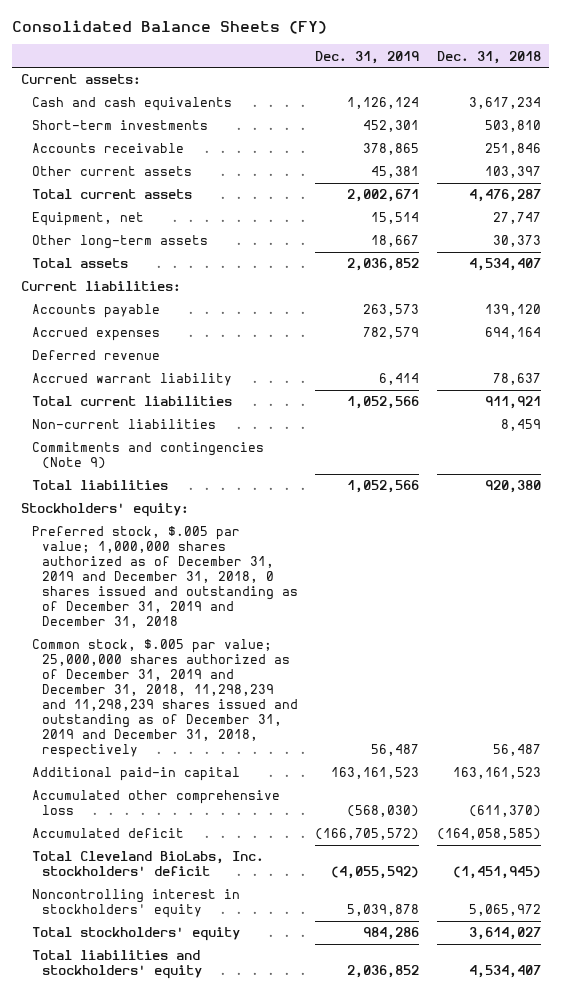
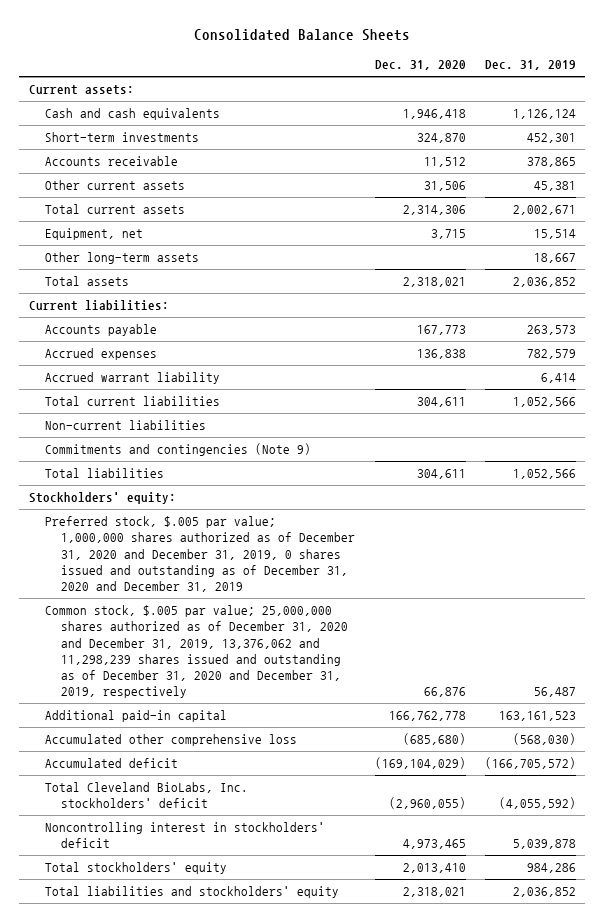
- Consolidated Balance Sheets (FY)
+ Consolidated Balance Sheets
- | Dec. 31, 2019 | Dec. 31, 2018
+ | Dec. 31, 2020 | Dec. 31, 2019
- Deferred revenue
- Preferred stock, $.005 par value; 1,000,000 shares authorized as of December 31, 2019 and December 31, 2018, 0 shares issued and outstanding as of December 31, 2019 and December 31, 2018
- Common stock, $.005 par value; 25,000,000 shares authorized as of December 31, 2019 and December 31, 2018, 11,298,239 and 11,298,239 shares issued and outstanding as of December 31, 2019 and December 31, 2018, respectively | 56,487 | 56,487
+ Preferred stock, $.005 par value; 1,000,000 shares authorized as of December 31, 2020 and December 31, 2019, 0 shares issued and outstanding as of December 31, 2020 and December 31, 2019
+ Common stock, $.005 par value; 25,000,000 shares authorized as of December 31, 2020 and December 31, 2019, 13,376,062 and 11,298,239 shares issued and outstanding as of December 31, 2020 and December 31, 2019, respectively | 66,876 | 56,487
- Noncontrolling interest in stockholders' equity | 5,039,878 | 5,065,972
+ Noncontrolling interest in stockholders' deficit | 4,973,465 | 5,039,878

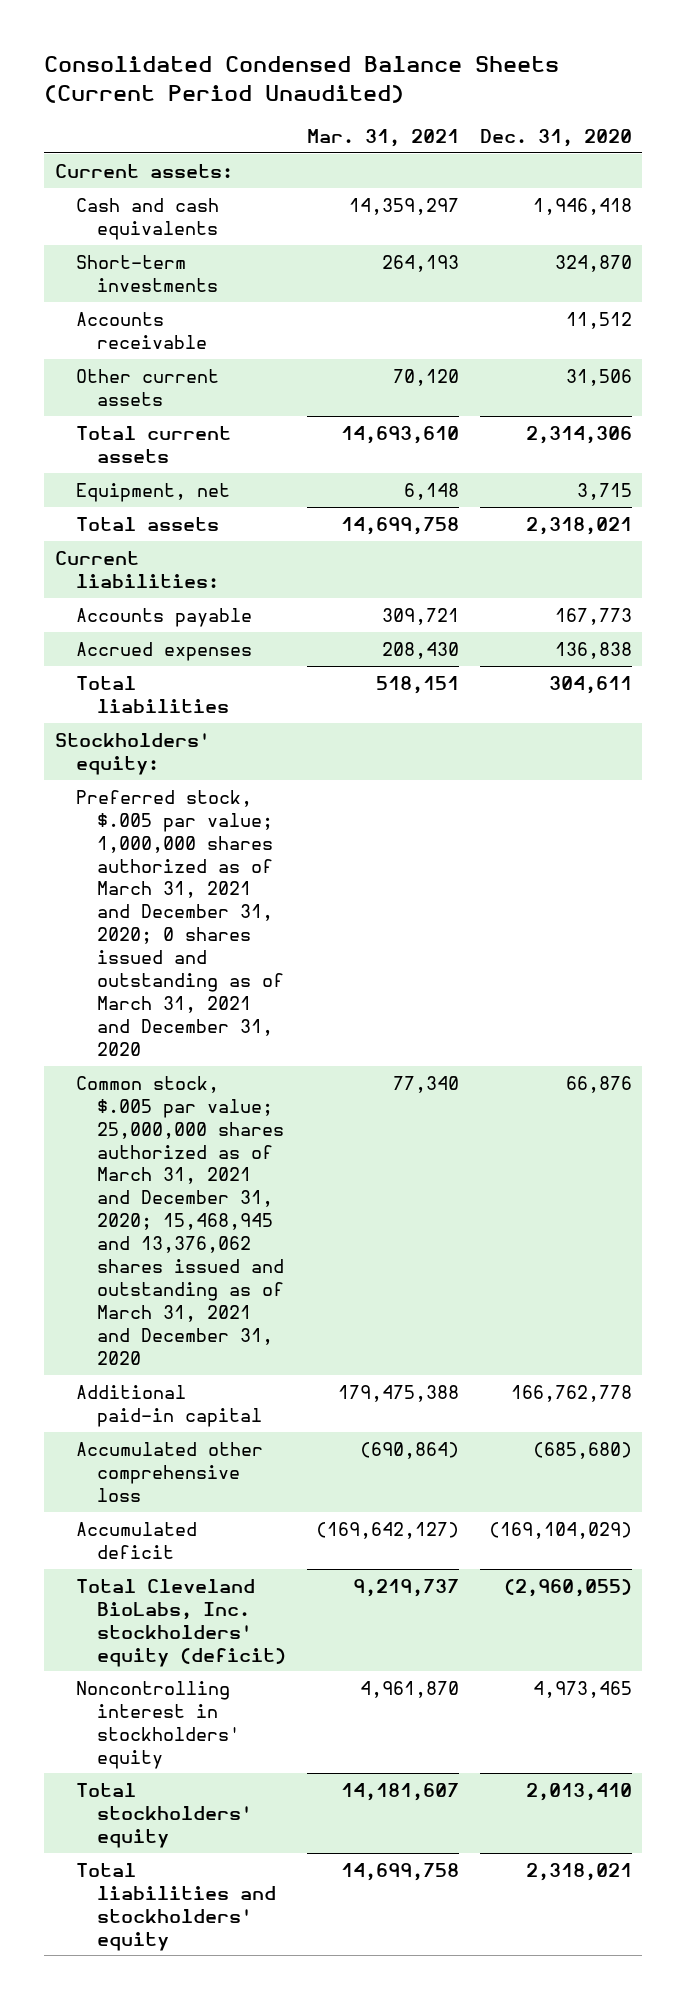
- Consolidated Balance Sheets
+ Consolidated Condensed Balance Sheets (Current Period Unaudited)
- | Dec. 31, 2020 | Dec. 31, 2019
+ | Mar. 31, 2021 | Dec. 31, 2020
- Other long-term assets | | 18,667
- Accrued warrant liability | | 6,414
- Total current liabilities | 304,611 | 1,052,566
- Non-current liabilities
- Commitments and contingencies (Note 9)
- Preferred stock, $.005 par value; 1,000,000 shares authorized as of December 31, 2020 and December 31, 2019, 0 shares issued and outstanding as of December 31, 2020 and December 31, 2019
- Common stock, $.005 par value; 25,000,000 shares authorized as of December 31, 2020 and December 31, 2019, 13,376,062 and 11,298,239 shares issued and outstanding as of December 31, 2020 and December 31, 2019, respectively | 66,876 | 56,487
+ Preferred stock, $.005 par value; 1,000,000 shares authorized as of March 31, 2021 and December 31, 2020; 0 shares issued and outstanding as of March 31, 2021 and December 31, 2020
+ Common stock, $.005 par value; 25,000,000 shares authorized as of March 31, 2021 and December 31, 2020; 15,468,945 and 13,376,062 shares issued and outstanding as of March 31, 2021 and December 31, 2020 | 77,340 | 66,876
- Total Cleveland BioLabs, Inc. stockholders' deficit | (2,960,055) | (4,055,592)
- Noncontrolling interest in stockholders' deficit | 4,973,465 | 5,039,878
+ Total Cleveland BioLabs, Inc. stockholders' equity (deficit) | 9,219,737 | (2,960,055)
+ Noncontrolling interest in stockholders' equity | 4,961,870 | 4,973,465

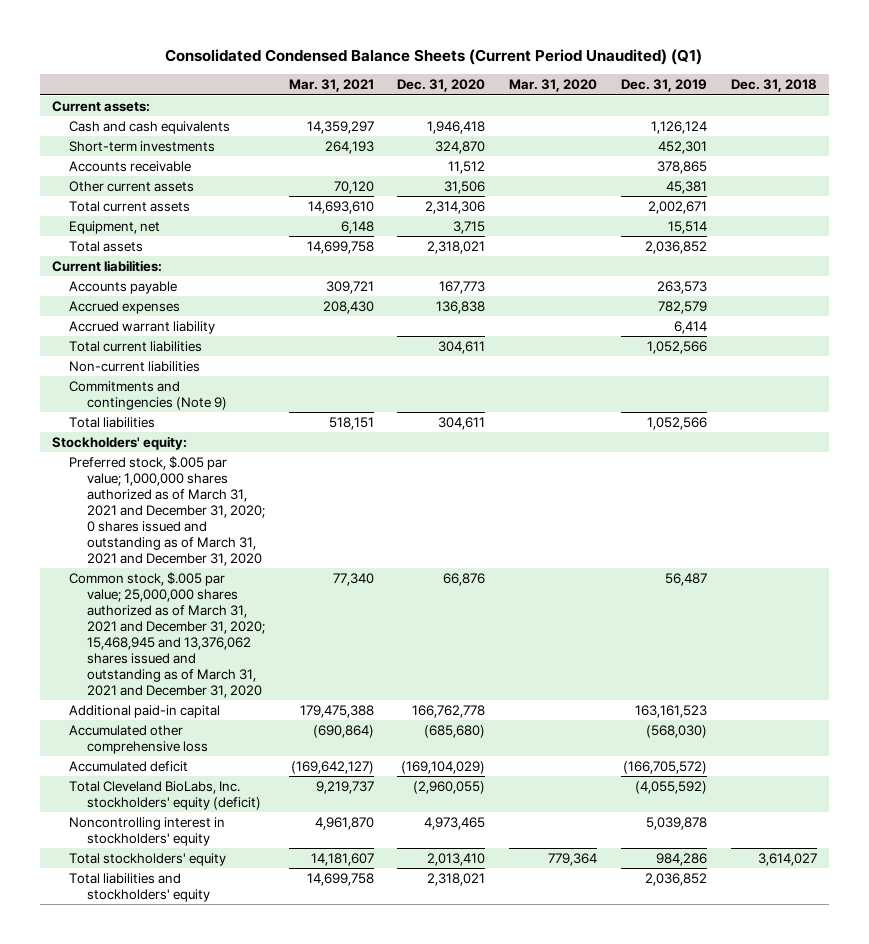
- Consolidated Condensed Balance Sheets (Current Period Unaudited)
+ Consolidated Condensed Balance Sheets (Current Period Unaudited) (Q1)
- | Mar. 31, 2021 | Dec. 31, 2020
+ | Mar. 31, 2021 | Dec. 31, 2020 | Mar. 31, 2020 | Dec. 31, 2019 | Dec. 31, 2018
+ Accrued warrant liability | | | | 6,414 |
+ Total current liabilities | | 304,611 | | 1,052,566 |
+ Non-current liabilities
+ Commitments and contingencies (Note 9)

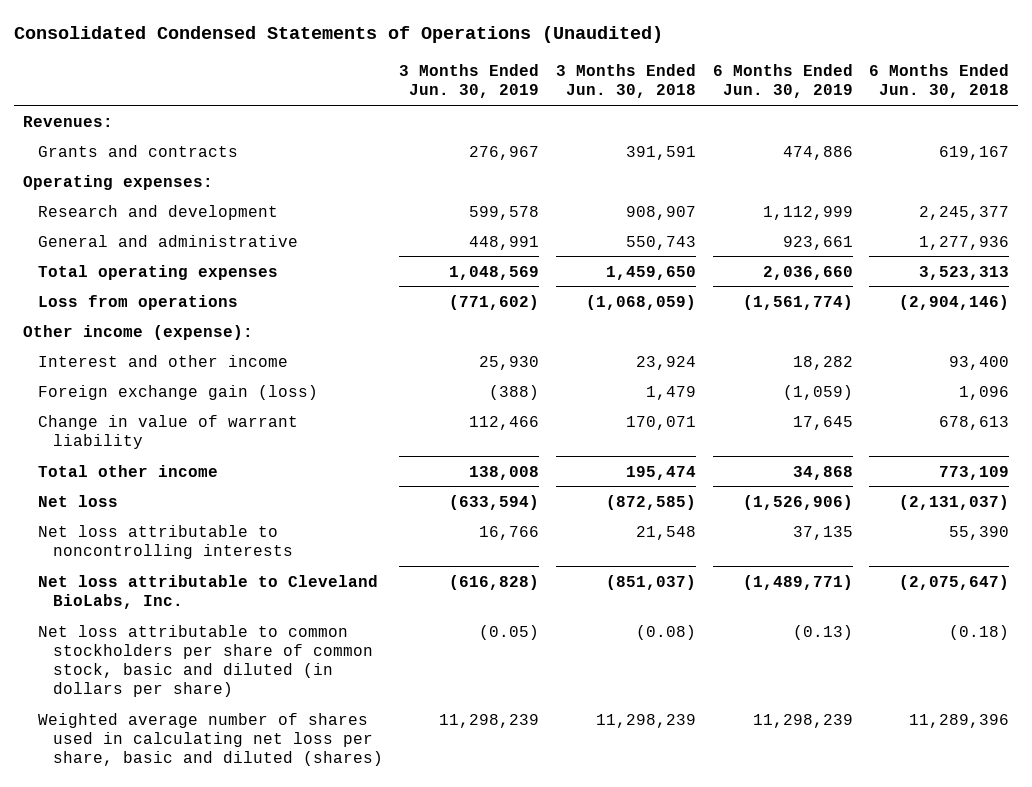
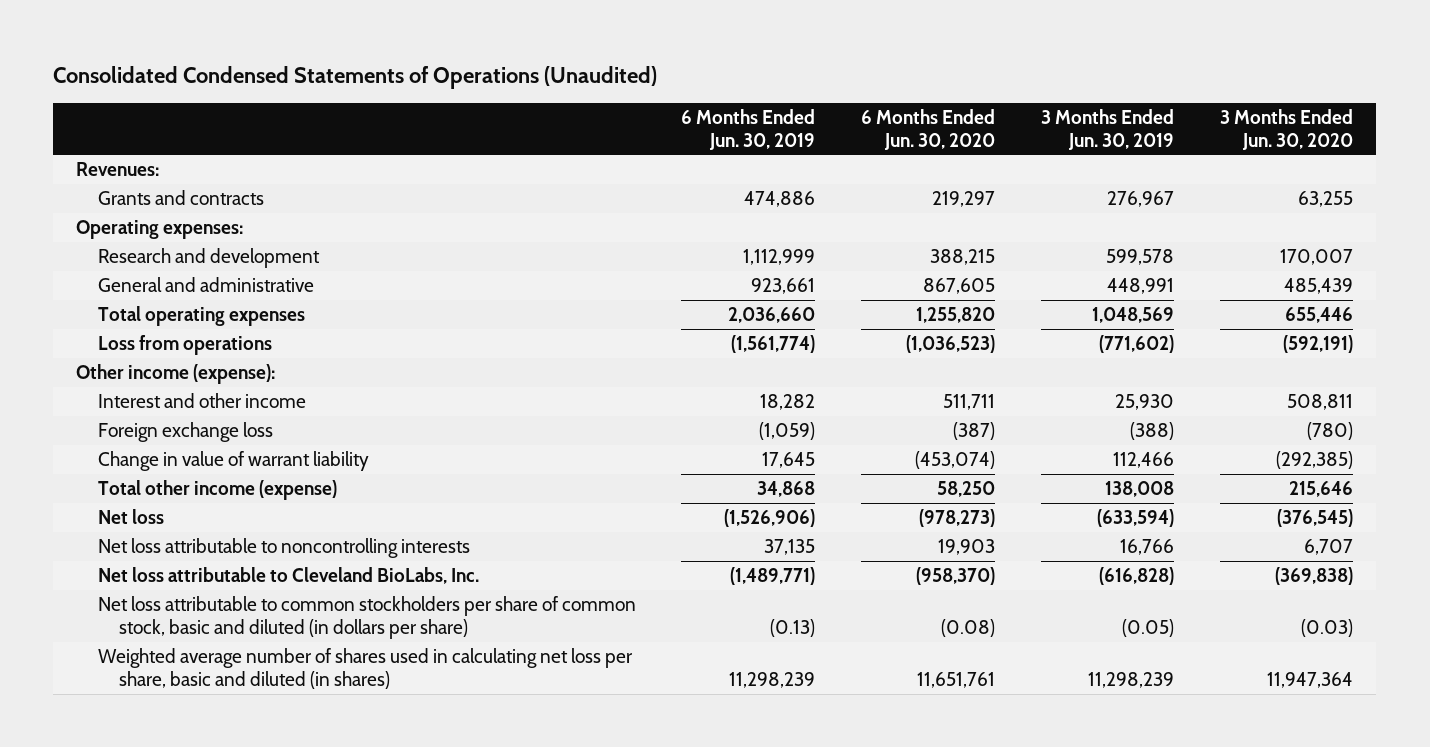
- | 3 Months Ended Jun. 30, 2019 | 3 Months Ended Jun. 30, 2018 | 6 Months Ended Jun. 30, 2019 | 6 Months Ended Jun. 30, 2018
+ | 6 Months Ended Jun. 30, 2019 | 6 Months Ended Jun. 30, 2020 | 3 Months Ended Jun. 30, 2019 | 3 Months Ended Jun. 30, 2020
- Foreign exchange gain (loss) | (388) | 1,479 | (1,059) | 1,096
+ Foreign exchange loss | (1,059) | (387) | (388) | (780)
- Total other income | 138,008 | 195,474 | 34,868 | 773,109
+ Total other income (expense) | 34,868 | 58,250 | 138,008 | 215,646
- Weighted average number of shares used in calculating net loss per share, basic and diluted (shares) | 11,298,239 | 11,298,239 | 11,298,239 | 11,289,396
+ Weighted average number of shares used in calculating net loss per share, basic and diluted (in shares) | 11,298,239 | 11,651,761 | 11,298,239 | 11,947,364

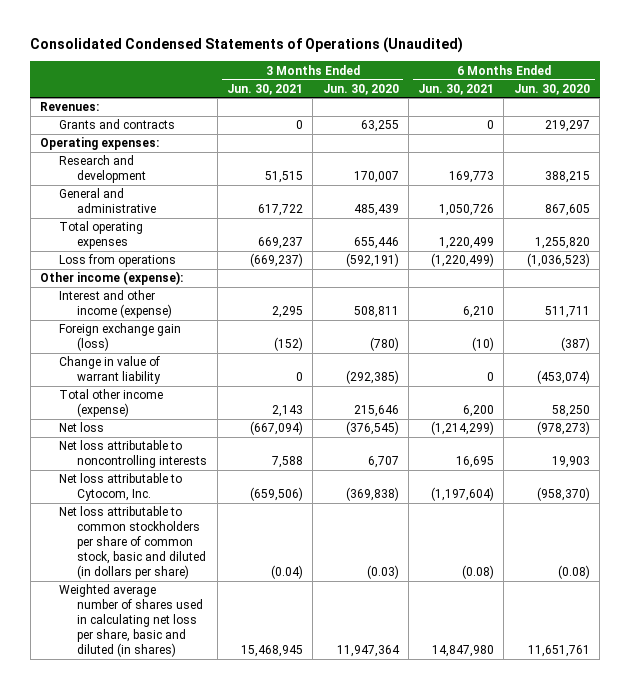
- | 6 Months Ended Jun. 30, 2019 | 6 Months Ended Jun. 30, 2020 | 3 Months Ended Jun. 30, 2019 | 3 Months Ended Jun. 30, 2020
+ | 3 Months Ended Jun. 30, 2021 | 3 Months Ended Jun. 30, 2020 | 6 Months Ended Jun. 30, 2021 | 6 Months Ended Jun. 30, 2020
- Interest and other income | 18,282 | 511,711 | 25,930 | 508,811
- Foreign exchange loss | (1,059) | (387) | (388) | (780)
+ Interest and other income (expense) | 2,295 | 508,811 | 6,210 | 511,711
+ Foreign exchange gain (loss) | (152) | (780) | (10) | (387)
- Net loss attributable to Cleveland BioLabs, Inc. | (1,489,771) | (958,370) | (616,828) | (369,838)
+ Net loss attributable to Cytocom, Inc. | (659,506) | (369,838) | (1,197,604) | (958,370)

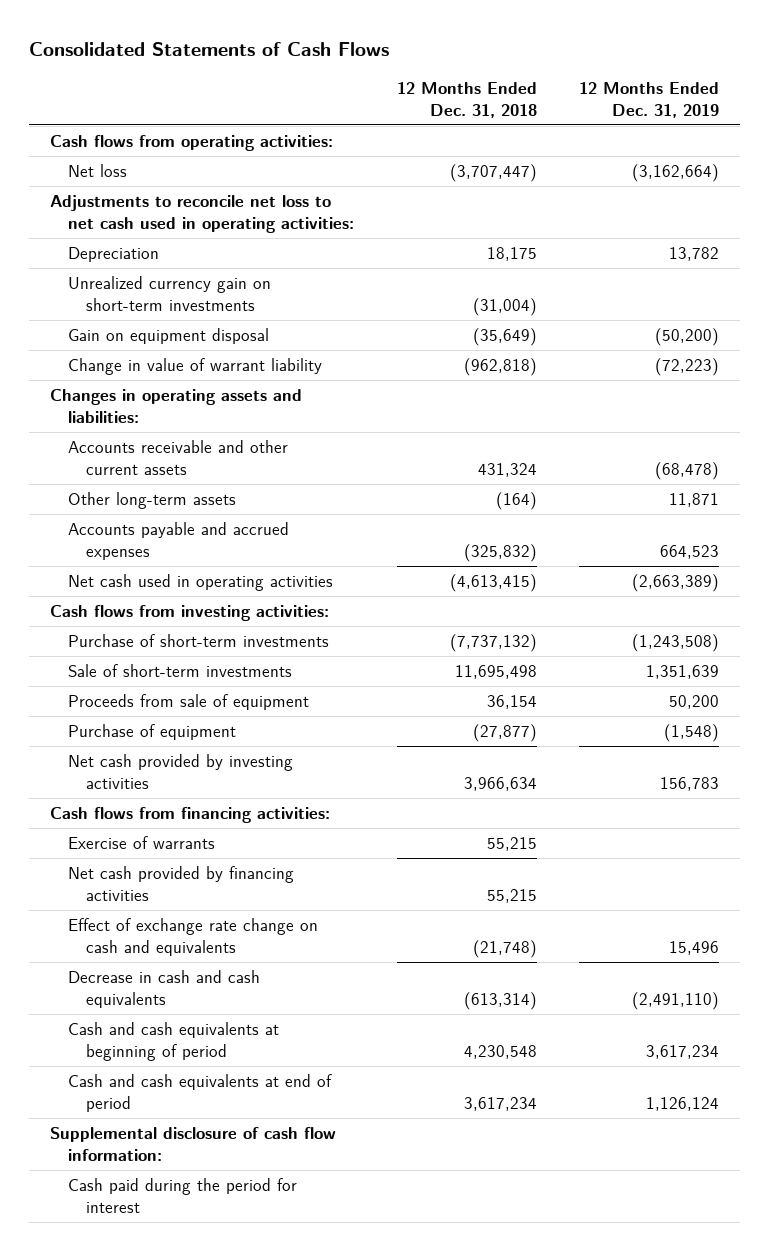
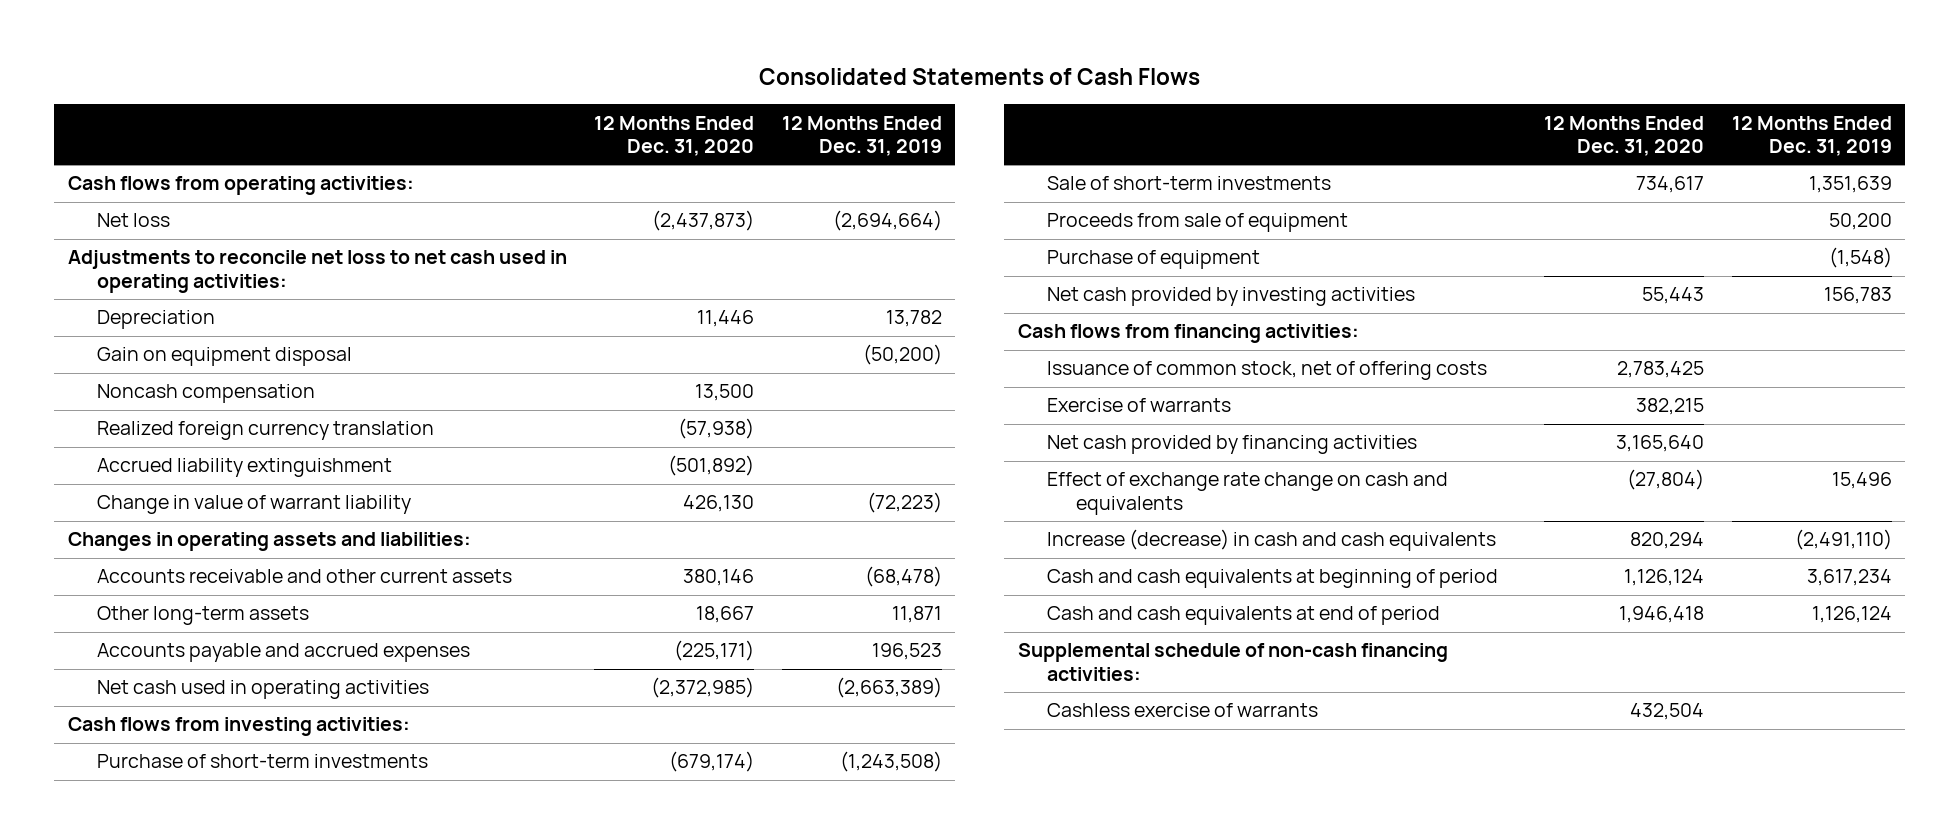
- | 12 Months Ended Dec. 31, 2018 | 12 Months Ended Dec. 31, 2019
+ | 12 Months Ended Dec. 31, 2020 | 12 Months Ended Dec. 31, 2019
- Net loss | (3,707,447) | (3,162,664)
+ Net loss | (2,437,873) | (2,694,664)
- Unrealized currency gain on short-term investments | (31,004) |
+ Noncash compensation | 13,500 |
+ Realized foreign currency translation | (57,938) |
+ Accrued liability extinguishment | (501,892) |
- Accounts payable and accrued expenses | (325,832) | 664,523
+ Accounts payable and accrued expenses | (225,171) | 196,523
+ Issuance of common stock, net of offering costs | 2,783,425 |
- Decrease in cash and cash equivalents | (613,314) | (2,491,110)
+ Increase (decrease) in cash and cash equivalents | 820,294 | (2,491,110)
- Supplemental disclosure of cash flow information:
- Cash paid during the period for interest
+ Supplemental schedule of non-cash financing activities:
+ Cashless exercise of warrants | 432,504 |

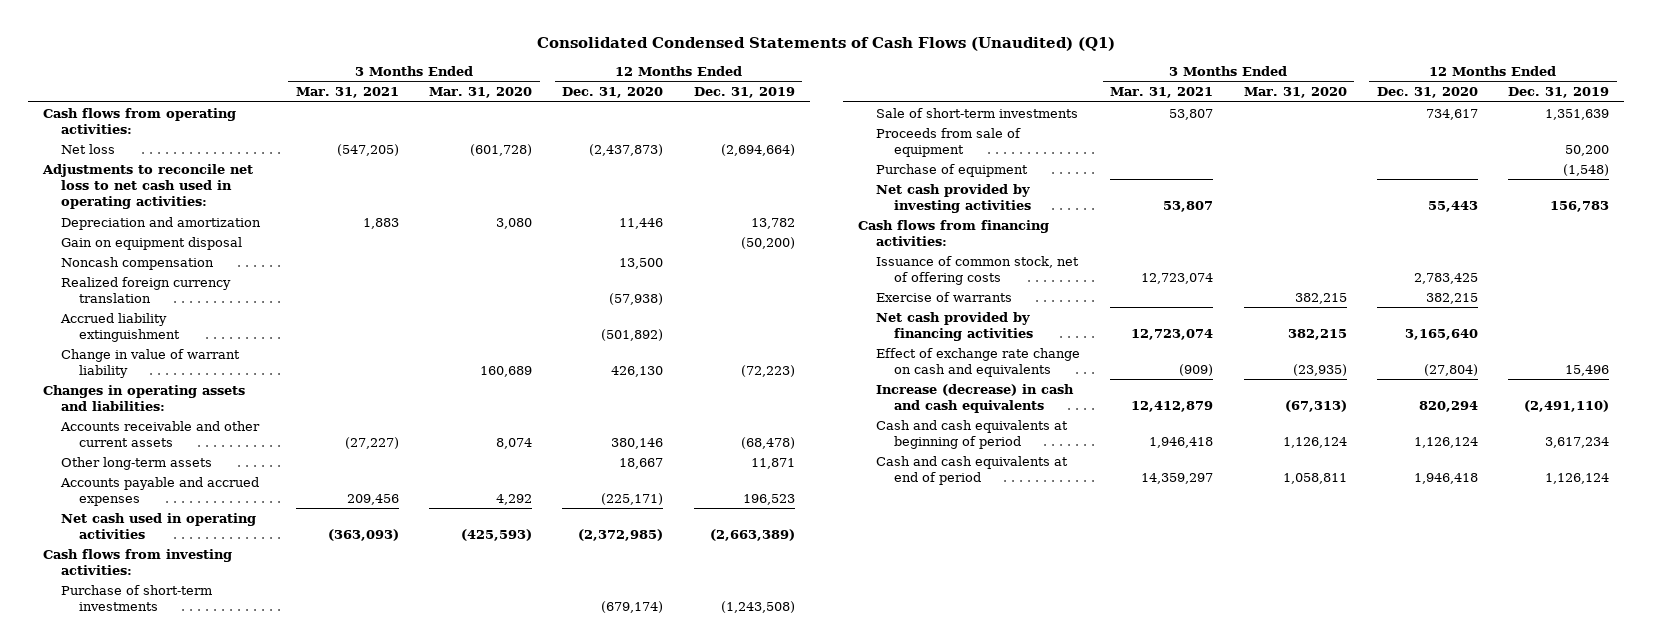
- Consolidated Statements of Cash Flows
+ Consolidated Condensed Statements of Cash Flows (Unaudited) (Q1)
- | 12 Months Ended Dec. 31, 2020 | 12 Months Ended Dec. 31, 2019
+ | 3 Months Ended Mar. 31, 2021 | 3 Months Ended Mar. 31, 2020 | 12 Months Ended Dec. 31, 2020 | 12 Months Ended Dec. 31, 2019
- Depreciation | 11,446 | 13,782
+ Depreciation and amortization | 1,883 | 3,080 | 11,446 | 13,782
- Supplemental schedule of non-cash financing activities:
- Cashless exercise of warrants | 432,504 |

